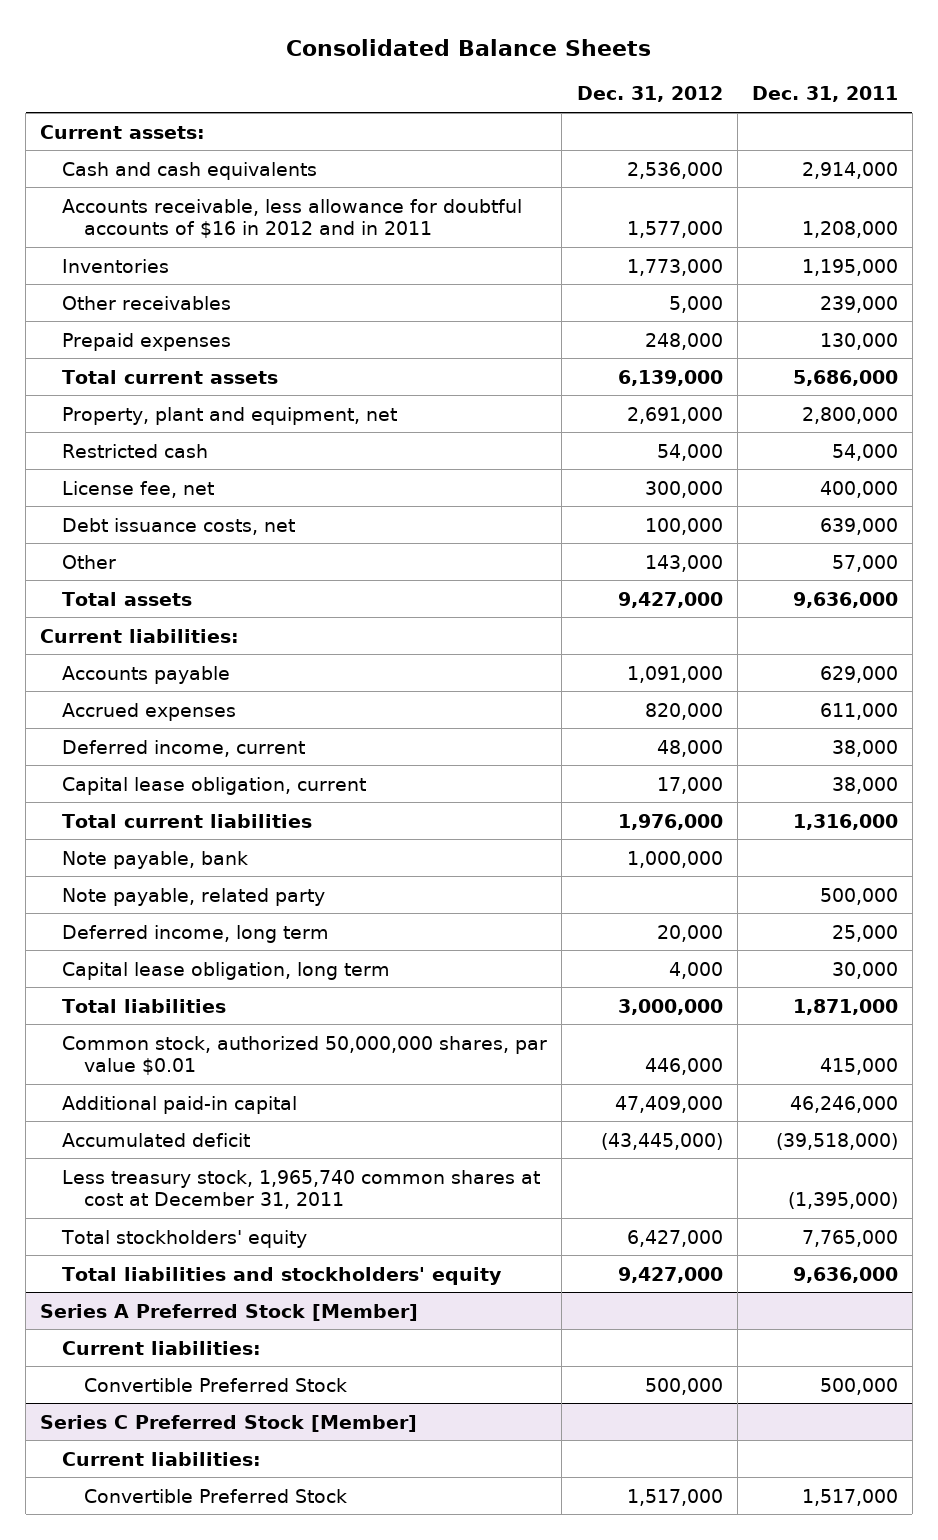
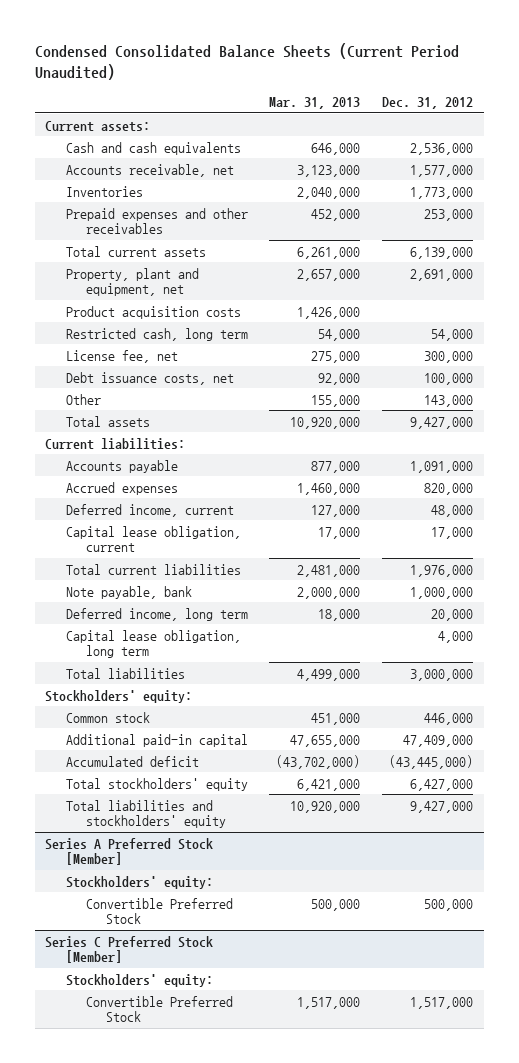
- Consolidated Balance Sheets
+ Condensed Consolidated Balance Sheets (Current Period Unaudited)
- | Dec. 31, 2012 | Dec. 31, 2011
+ | Mar. 31, 2013 | Dec. 31, 2012
- Accounts receivable, less allowance for doubtful accounts of $16 in 2012 and in 2011 | 1,577,000 | 1,208,000
+ Accounts receivable, net | 3,123,000 | 1,577,000
- Other receivables | 5,000 | 239,000
- Prepaid expenses | 248,000 | 130,000
+ Prepaid expenses and other receivables | 452,000 | 253,000
- Restricted cash | 54,000 | 54,000
+ Product acquisition costs | 1,426,000 |
+ Restricted cash, long term | 54,000 | 54,000
- Note payable, related party | | 500,000
- Common stock, authorized 50,000,000 shares, par value $0.01 | 446,000 | 415,000
+ Stockholders' equity:
+ Common stock | 451,000 | 446,000
- Less treasury stock, 1,965,740 common shares at cost at December 31, 2011 | | (1,395,000)
@ Series A Preferred Stock [Member]
- Current liabilities:
+ Stockholders' equity:
@ Series C Preferred Stock [Member]
- Current liabilities:
+ Stockholders' equity:

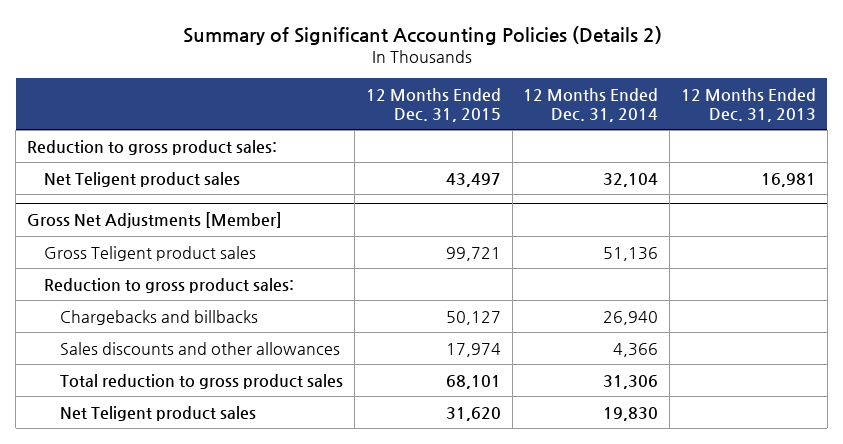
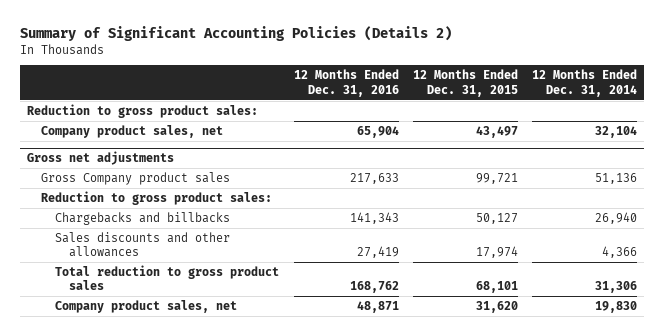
- | 12 Months Ended Dec. 31, 2015 | 12 Months Ended Dec. 31, 2014 | 12 Months Ended Dec. 31, 2013
+ | 12 Months Ended Dec. 31, 2016 | 12 Months Ended Dec. 31, 2015 | 12 Months Ended Dec. 31, 2014
- Net Teligent product sales | 43,497 | 32,104 | 16,981
- Gross Net Adjustments [Member]
- Gross Teligent product sales | 99,721 | 51,136 |
+ Company product sales, net | 65,904 | 43,497 | 32,104
+ Gross net adjustments
+ Gross Company product sales | 217,633 | 99,721 | 51,136
- Net Teligent product sales | 31,620 | 19,830 |
+ Company product sales, net | 48,871 | 31,620 | 19,830

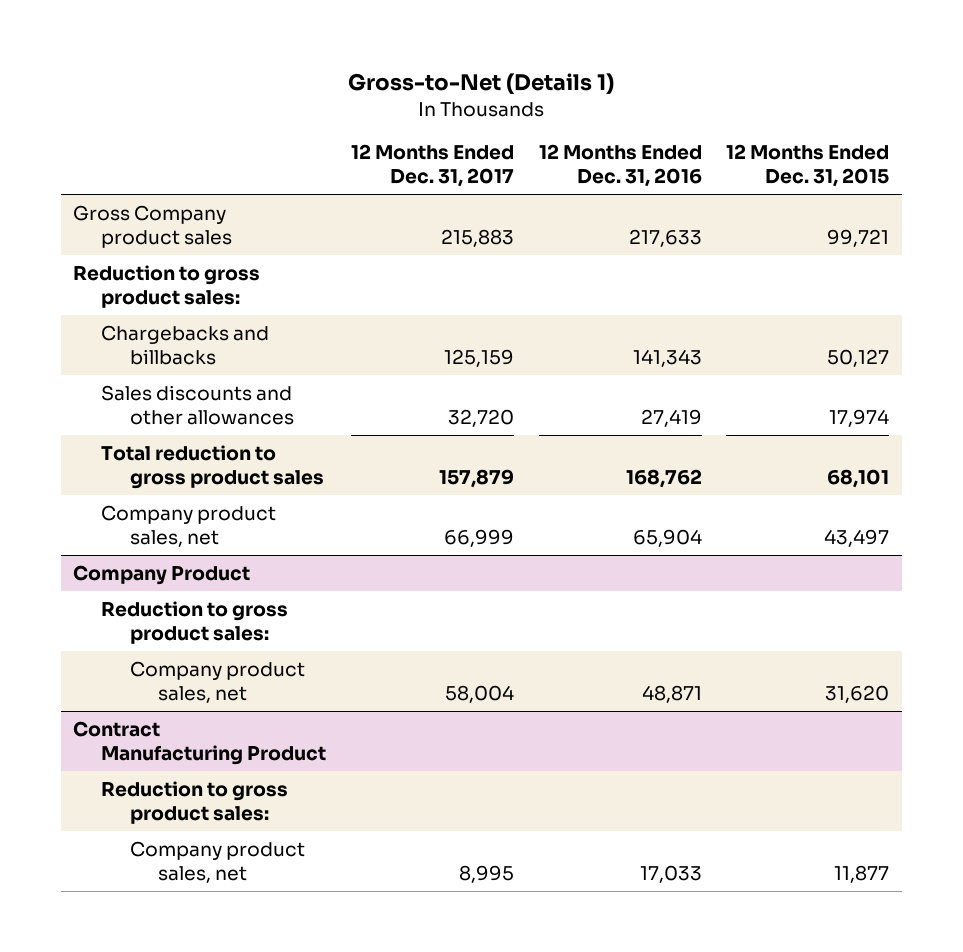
- Summary of Significant Accounting Policies (Details 2)
+ Gross-to-Net (Details 1)
- | 12 Months Ended Dec. 31, 2016 | 12 Months Ended Dec. 31, 2015 | 12 Months Ended Dec. 31, 2014
+ | 12 Months Ended Dec. 31, 2017 | 12 Months Ended Dec. 31, 2016 | 12 Months Ended Dec. 31, 2015
- Reduction to gross product sales:
- Gross net adjustments
moved down: Company product sales, net | 66,999 | 65,904 | 43,497
+ Company Product
+ Reduction to gross product sales:
+ Contract Manufacturing Product
+ Reduction to gross product sales:
+ Company product sales, net | 8,995 | 17,033 | 11,877

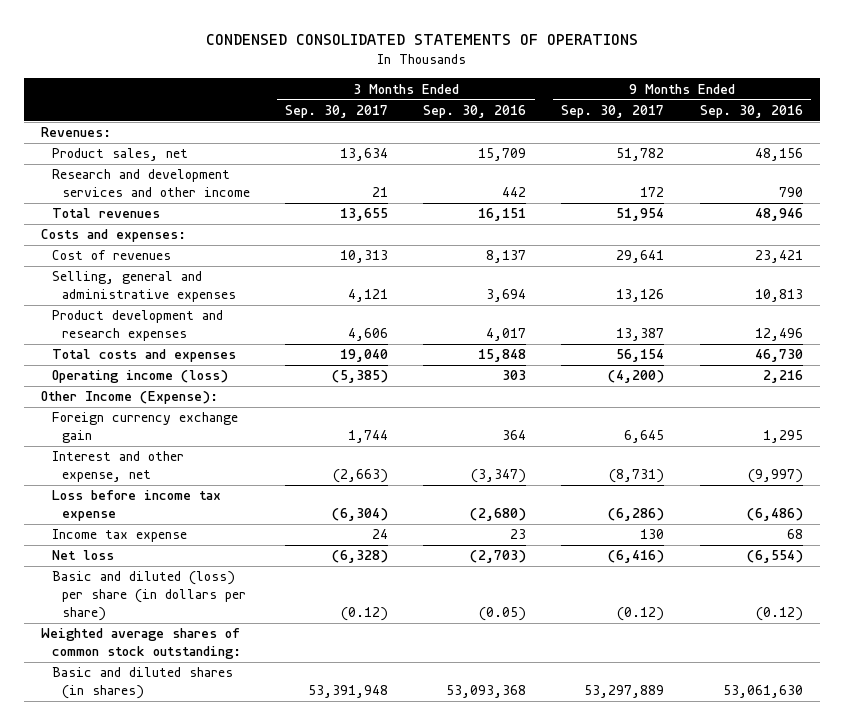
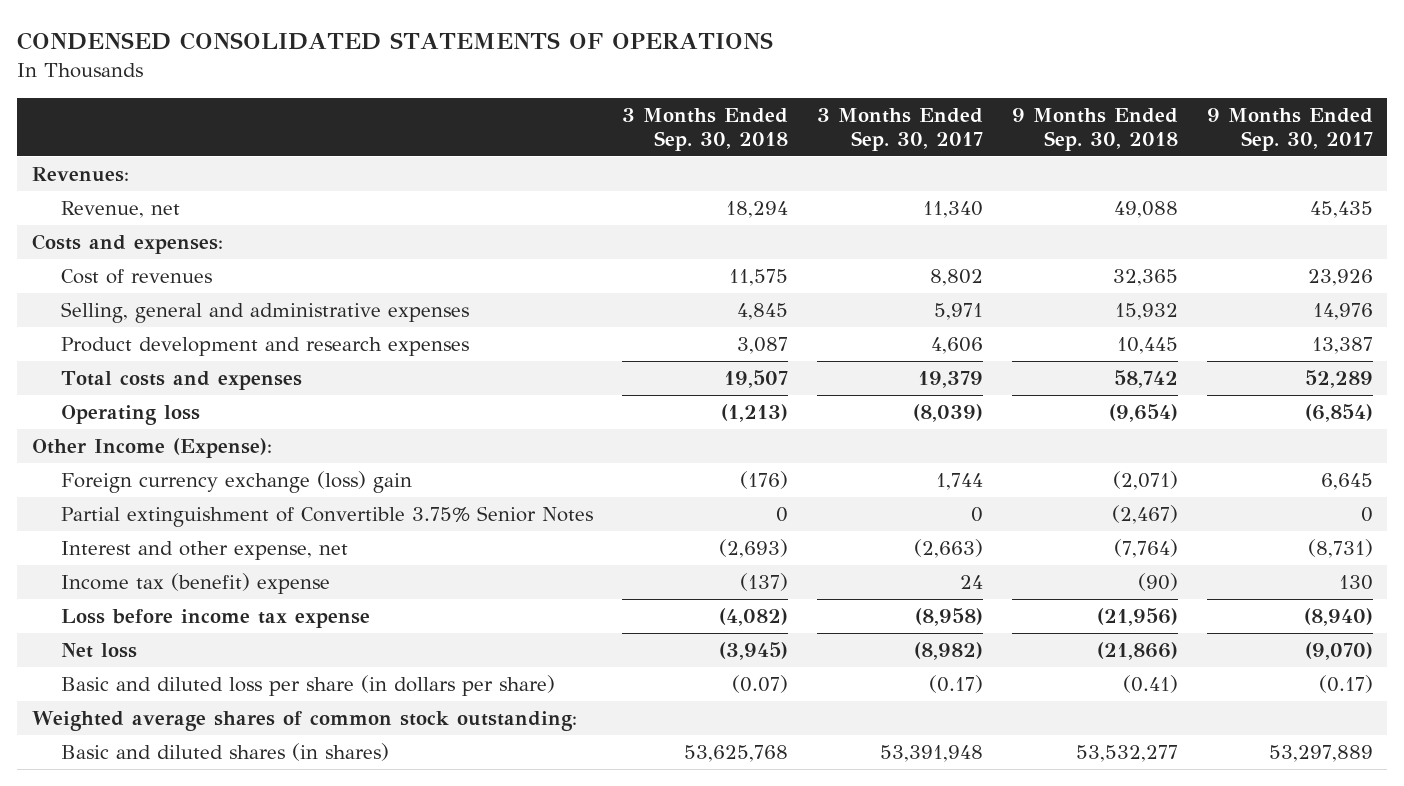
- | 3 Months Ended Sep. 30, 2017 | 3 Months Ended Sep. 30, 2016 | 9 Months Ended Sep. 30, 2017 | 9 Months Ended Sep. 30, 2016
+ | 3 Months Ended Sep. 30, 2018 | 3 Months Ended Sep. 30, 2017 | 9 Months Ended Sep. 30, 2018 | 9 Months Ended Sep. 30, 2017
- Product sales, net | 13,634 | 15,709 | 51,782 | 48,156
- Research and development services and other income | 21 | 442 | 172 | 790
- Total revenues | 13,655 | 16,151 | 51,954 | 48,946
+ Revenue, net | 18,294 | 11,340 | 49,088 | 45,435
- Cost of revenues | 10,313 | 8,137 | 29,641 | 23,421
- Selling, general and administrative expenses | 4,121 | 3,694 | 13,126 | 10,813
+ Cost of revenues | 11,575 | 8,802 | 32,365 | 23,926
+ Selling, general and administrative expenses | 4,845 | 5,971 | 15,932 | 14,976
- Total costs and expenses | 19,040 | 15,848 | 56,154 | 46,730
- Operating income (loss) | (5,385) | 303 | (4,200) | 2,216
+ Total costs and expenses | 19,507 | 19,379 | 58,742 | 52,289
+ Operating loss | (1,213) | (8,039) | (9,654) | (6,854)
- Foreign currency exchange gain | 1,744 | 364 | 6,645 | 1,295
+ Foreign currency exchange (loss) gain | (176) | 1,744 | (2,071) | 6,645
+ Partial extinguishment of Convertible 3.75% Senior Notes | 0 | 0 | (2,467) | 0
- Loss before income tax expense | (6,304) | (2,680) | (6,286) | (6,486)
- Income tax expense | 24 | 23 | 130 | 68
- Net loss | (6,328) | (2,703) | (6,416) | (6,554)
- Basic and diluted (loss) per share (in dollars per share) | (0.12) | (0.05) | (0.12) | (0.12)
+ Income tax (benefit) expense | (137) | 24 | (90) | 130
+ Loss before income tax expense | (4,082) | (8,958) | (21,956) | (8,940)
+ Net loss | (3,945) | (8,982) | (21,866) | (9,070)
+ Basic and diluted loss per share (in dollars per share) | (0.07) | (0.17) | (0.41) | (0.17)

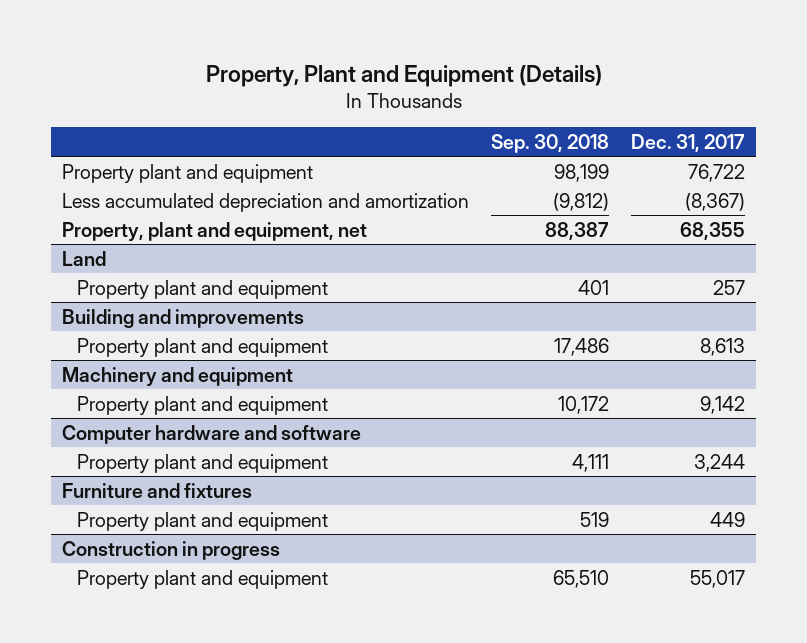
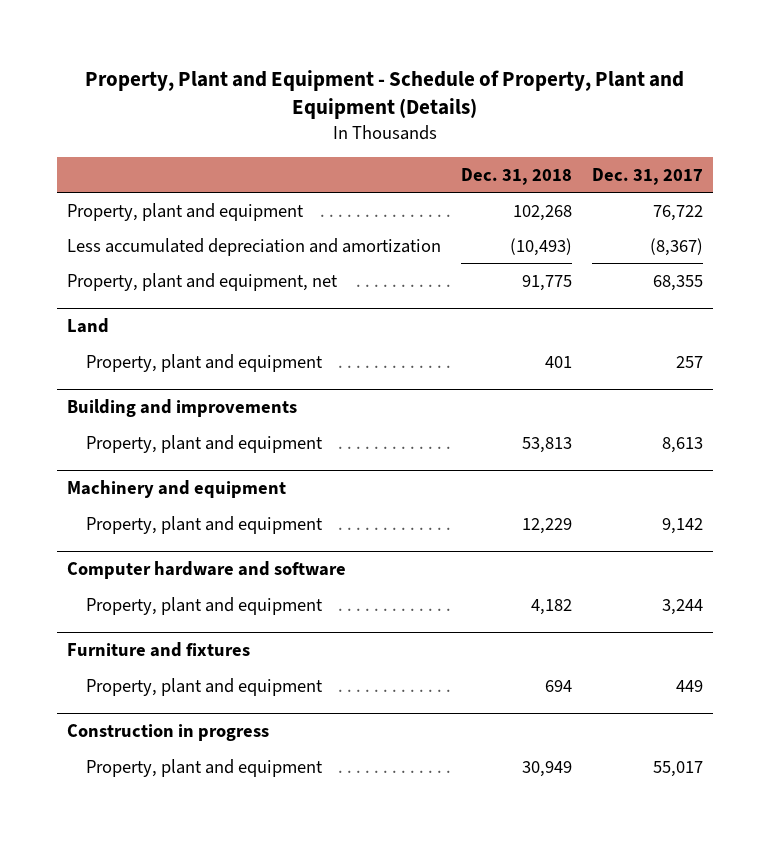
- Property, Plant and Equipment (Details)
+ Property, Plant and Equipment - Schedule of Property, Plant and Equipment (Details)
- | Sep. 30, 2018 | Dec. 31, 2017
+ | Dec. 31, 2018 | Dec. 31, 2017
- Property plant and equipment | 98,199 | 76,722
+ Property, plant and equipment | 102,268 | 76,722
@ Land
- Property plant and equipment | 401 | 257
+ Property, plant and equipment | 401 | 257
@ Building and improvements
- Property plant and equipment | 17,486 | 8,613
+ Property, plant and equipment | 53,813 | 8,613
@ Machinery and equipment
- Property plant and equipment | 10,172 | 9,142
+ Property, plant and equipment | 12,229 | 9,142
@ Computer hardware and software
- Property plant and equipment | 4,111 | 3,244
+ Property, plant and equipment | 4,182 | 3,244
@ Furniture and fixtures
- Property plant and equipment | 519 | 449
+ Property, plant and equipment | 694 | 449
@ Construction in progress
- Property plant and equipment | 65,510 | 55,017
+ Property, plant and equipment | 30,949 | 55,017

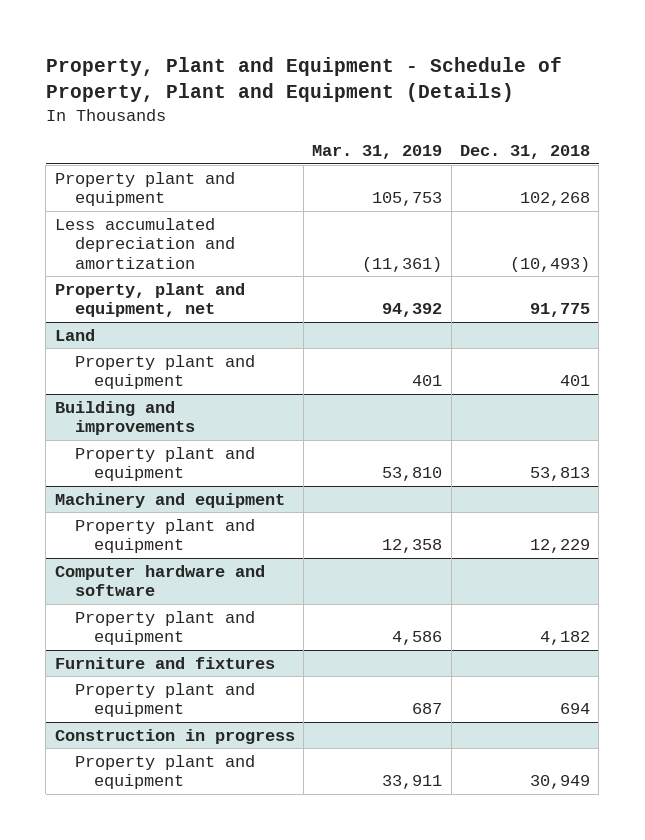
- | Dec. 31, 2018 | Dec. 31, 2017
+ | Mar. 31, 2019 | Dec. 31, 2018
- Property, plant and equipment | 102,268 | 76,722
+ Property plant and equipment | 105,753 | 102,268
@ Land
- Property, plant and equipment | 401 | 257
+ Property plant and equipment | 401 | 401
@ Building and improvements
- Property, plant and equipment | 53,813 | 8,613
+ Property plant and equipment | 53,810 | 53,813
@ Machinery and equipment
- Property, plant and equipment | 12,229 | 9,142
+ Property plant and equipment | 12,358 | 12,229
@ Computer hardware and software
- Property, plant and equipment | 4,182 | 3,244
+ Property plant and equipment | 4,586 | 4,182
@ Furniture and fixtures
- Property, plant and equipment | 694 | 449
+ Property plant and equipment | 687 | 694
@ Construction in progress
- Property, plant and equipment | 30,949 | 55,017
+ Property plant and equipment | 33,911 | 30,949

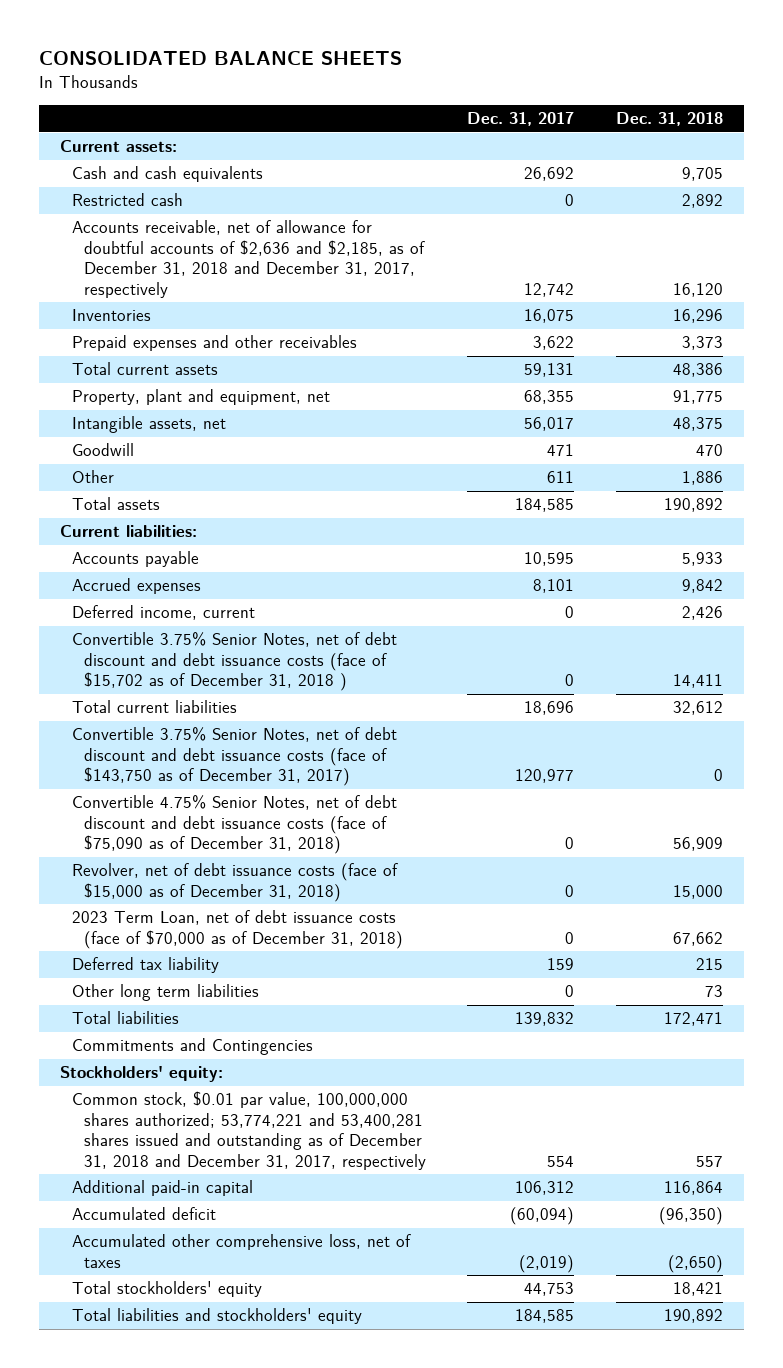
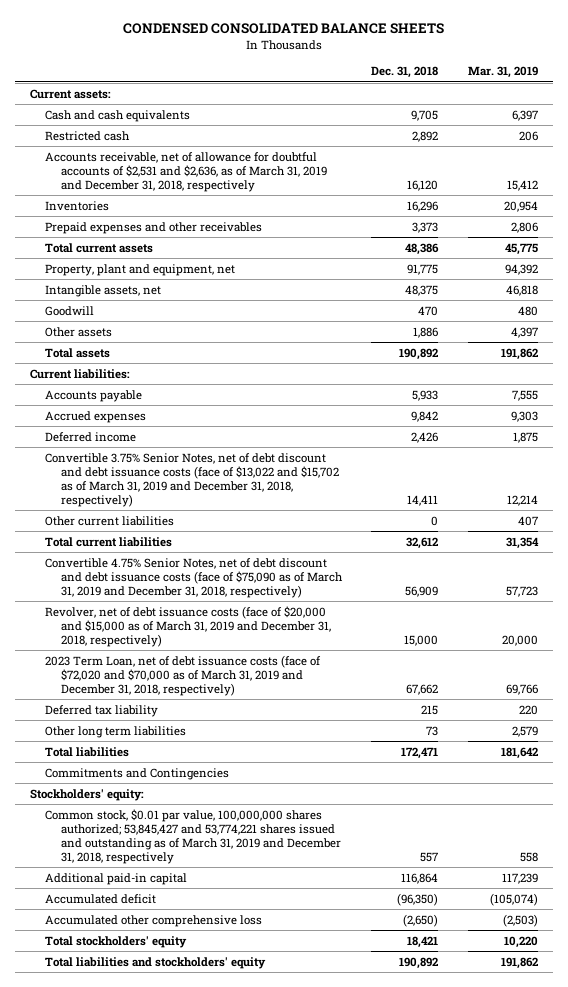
- CONSOLIDATED BALANCE SHEETS
+ CONDENSED CONSOLIDATED BALANCE SHEETS
- | Dec. 31, 2017 | Dec. 31, 2018
+ | Dec. 31, 2018 | Mar. 31, 2019
- Accounts receivable, net of allowance for doubtful accounts of $2,636 and $2,185, as of December 31, 2018 and December 31, 2017, respectively | 12,742 | 16,120
+ Accounts receivable, net of allowance for doubtful accounts of $2,531 and $2,636, as of March 31, 2019 and December 31, 2018, respectively | 16,120 | 15,412
- Other | 611 | 1,886
+ Other assets | 1,886 | 4,397
- Deferred income, current | 0 | 2,426
- Convertible 3.75% Senior Notes, net of debt discount and debt issuance costs (face of $15,702 as of December 31, 2018 ) | 0 | 14,411
+ Deferred income | 2,426 | 1,875
+ Convertible 3.75% Senior Notes, net of debt discount and debt issuance costs (face of $13,022 and $15,702 as of March 31, 2019 and December 31, 2018, respectively) | 14,411 | 12,214
+ Other current liabilities | 0 | 407
- Convertible 3.75% Senior Notes, net of debt discount and debt issuance costs (face of $143,750 as of December 31, 2017) | 120,977 | 0
- Convertible 4.75% Senior Notes, net of debt discount and debt issuance costs (face of $75,090 as of December 31, 2018) | 0 | 56,909
- Revolver, net of debt issuance costs (face of $15,000 as of December 31, 2018) | 0 | 15,000
- 2023 Term Loan, net of debt issuance costs (face of $70,000 as of December 31, 2018) | 0 | 67,662
+ Convertible 4.75% Senior Notes, net of debt discount and debt issuance costs (face of $75,090 as of March 31, 2019 and December 31, 2018, respectively) | 56,909 | 57,723
+ Revolver, net of debt issuance costs (face of $20,000 and $15,000 as of March 31, 2019 and December 31, 2018, respectively) | 15,000 | 20,000
+ 2023 Term Loan, net of debt issuance costs (face of $72,020 and $70,000 as of March 31, 2019 and December 31, 2018, respectively) | 67,662 | 69,766
- Common stock, $0.01 par value, 100,000,000 shares authorized; 53,774,221 and 53,400,281 shares issued and outstanding as of December 31, 2018 and December 31, 2017, respectively | 554 | 557
+ Common stock, $0.01 par value, 100,000,000 shares authorized; 53,845,427 and 53,774,221 shares issued and outstanding as of March 31, 2019 and December 31, 2018, respectively | 557 | 558
- Accumulated other comprehensive loss, net of taxes | (2,019) | (2,650)
+ Accumulated other comprehensive loss | (2,650) | (2,503)

